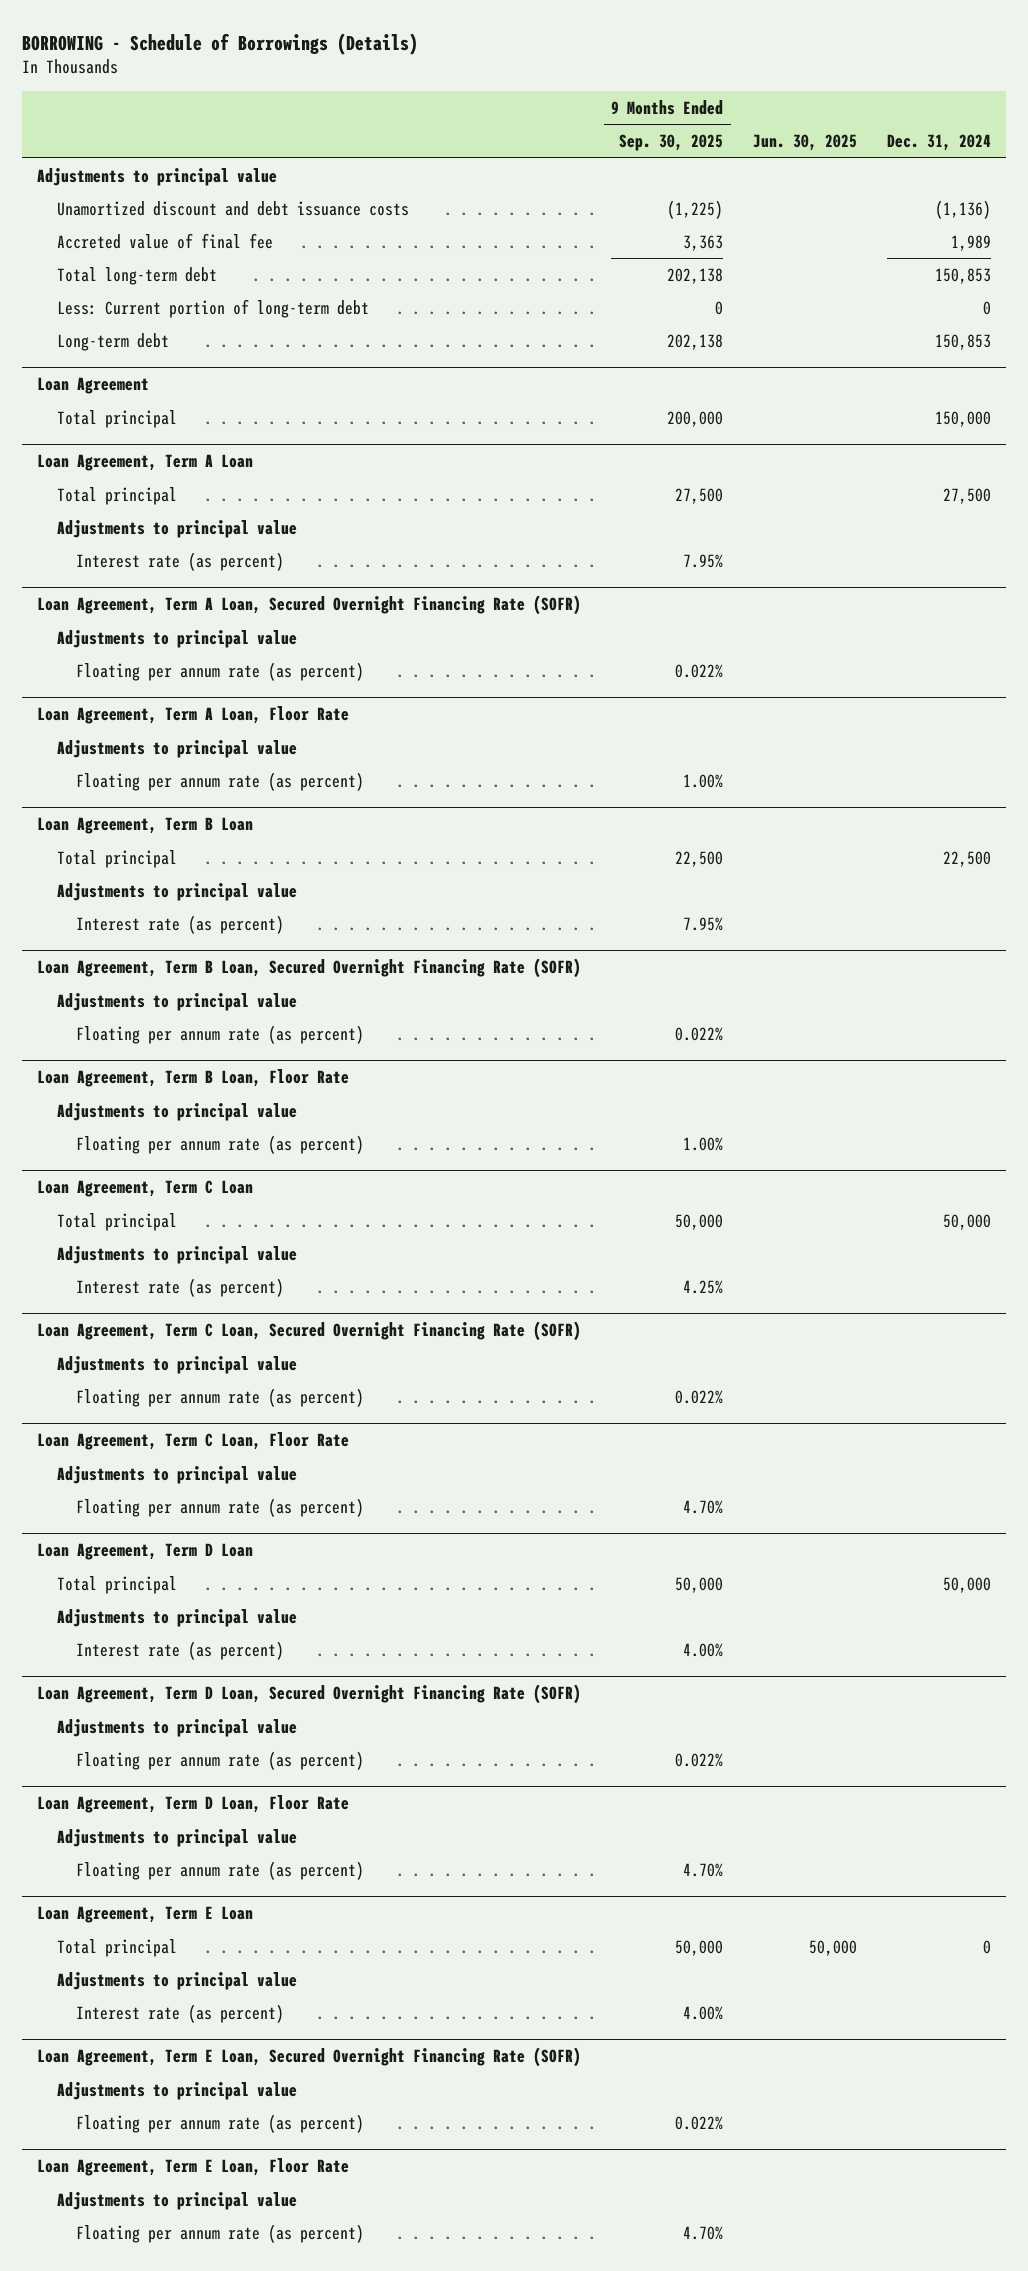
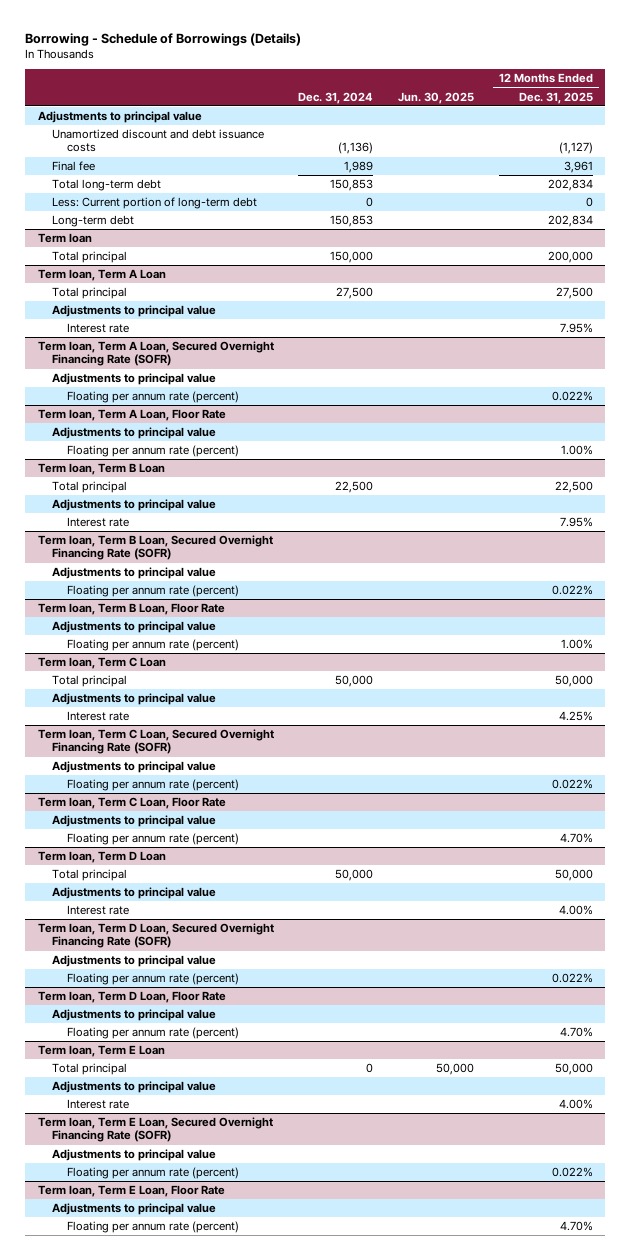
- BORROWING - Schedule of Borrowings (Details)
+ Borrowing - Schedule of Borrowings (Details)
- | 9 Months Ended Sep. 30, 2025 | Jun. 30, 2025 | Dec. 31, 2024
+ | Dec. 31, 2024 | Jun. 30, 2025 | 12 Months Ended Dec. 31, 2025
- Accreted value of final fee | 3,363 | | 1,989
+ Final fee | 1,989 | | 3,961
- Loan Agreement
+ Term loan
- Loan Agreement, Term A Loan
+ Term loan, Term A Loan
- Interest rate (as percent) | 7.95% | |
- Loan Agreement, Term A Loan, Secured Overnight Financing Rate (SOFR)
+ Interest rate | | | 7.95%
+ Term loan, Term A Loan, Secured Overnight Financing Rate (SOFR)
- Floating per annum rate (as percent) | 0.022% | |
- Loan Agreement, Term A Loan, Floor Rate
+ Floating per annum rate (percent) | | | 0.022%
+ Term loan, Term A Loan, Floor Rate
- Floating per annum rate (as percent) | 1.00% | |
- Loan Agreement, Term B Loan
+ Floating per annum rate (percent) | | | 1.00%
+ Term loan, Term B Loan
- Interest rate (as percent) | 7.95% | |
- Loan Agreement, Term B Loan, Secured Overnight Financing Rate (SOFR)
+ Interest rate | | | 7.95%
+ Term loan, Term B Loan, Secured Overnight Financing Rate (SOFR)
- Floating per annum rate (as percent) | 0.022% | |
- Loan Agreement, Term B Loan, Floor Rate
+ Floating per annum rate (percent) | | | 0.022%
+ Term loan, Term B Loan, Floor Rate
- Floating per annum rate (as percent) | 1.00% | |
- Loan Agreement, Term C Loan
+ Floating per annum rate (percent) | | | 1.00%
+ Term loan, Term C Loan
- Interest rate (as percent) | 4.25% | |
- Loan Agreement, Term C Loan, Secured Overnight Financing Rate (SOFR)
+ Interest rate | | | 4.25%
+ Term loan, Term C Loan, Secured Overnight Financing Rate (SOFR)
- Floating per annum rate (as percent) | 0.022% | |
- Loan Agreement, Term C Loan, Floor Rate
+ Floating per annum rate (percent) | | | 0.022%
+ Term loan, Term C Loan, Floor Rate
- Floating per annum rate (as percent) | 4.70% | |
- Loan Agreement, Term D Loan
+ Floating per annum rate (percent) | | | 4.70%
+ Term loan, Term D Loan
- Interest rate (as percent) | 4.00% | |
- Loan Agreement, Term D Loan, Secured Overnight Financing Rate (SOFR)
+ Interest rate | | | 4.00%
+ Term loan, Term D Loan, Secured Overnight Financing Rate (SOFR)
- Floating per annum rate (as percent) | 0.022% | |
- Loan Agreement, Term D Loan, Floor Rate
+ Floating per annum rate (percent) | | | 0.022%
+ Term loan, Term D Loan, Floor Rate
- Floating per annum rate (as percent) | 4.70% | |
- Loan Agreement, Term E Loan
+ Floating per annum rate (percent) | | | 4.70%
+ Term loan, Term E Loan
- Interest rate (as percent) | 4.00% | |
- Loan Agreement, Term E Loan, Secured Overnight Financing Rate (SOFR)
+ Interest rate | | | 4.00%
+ Term loan, Term E Loan, Secured Overnight Financing Rate (SOFR)
- Floating per annum rate (as percent) | 0.022% | |
- Loan Agreement, Term E Loan, Floor Rate
+ Floating per annum rate (percent) | | | 0.022%
+ Term loan, Term E Loan, Floor Rate
- Floating per annum rate (as percent) | 4.70% | |
+ Floating per annum rate (percent) | | | 4.70%

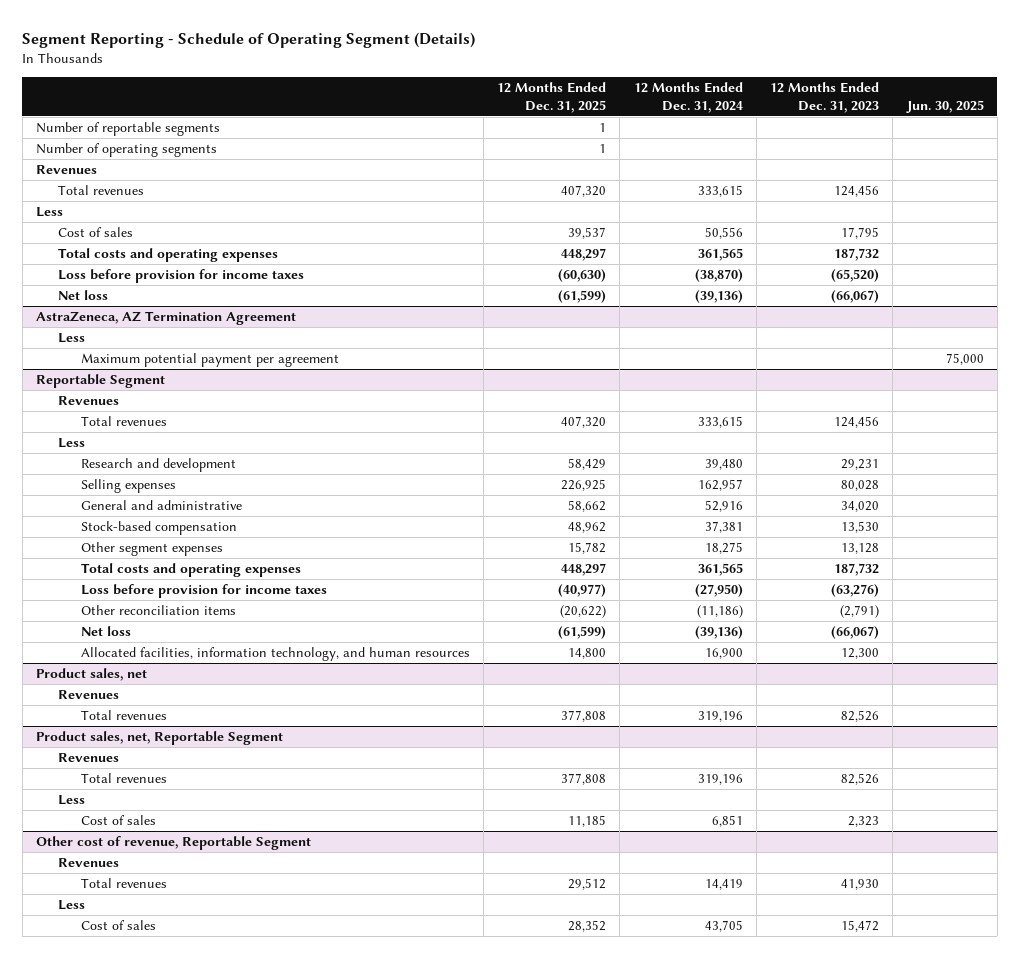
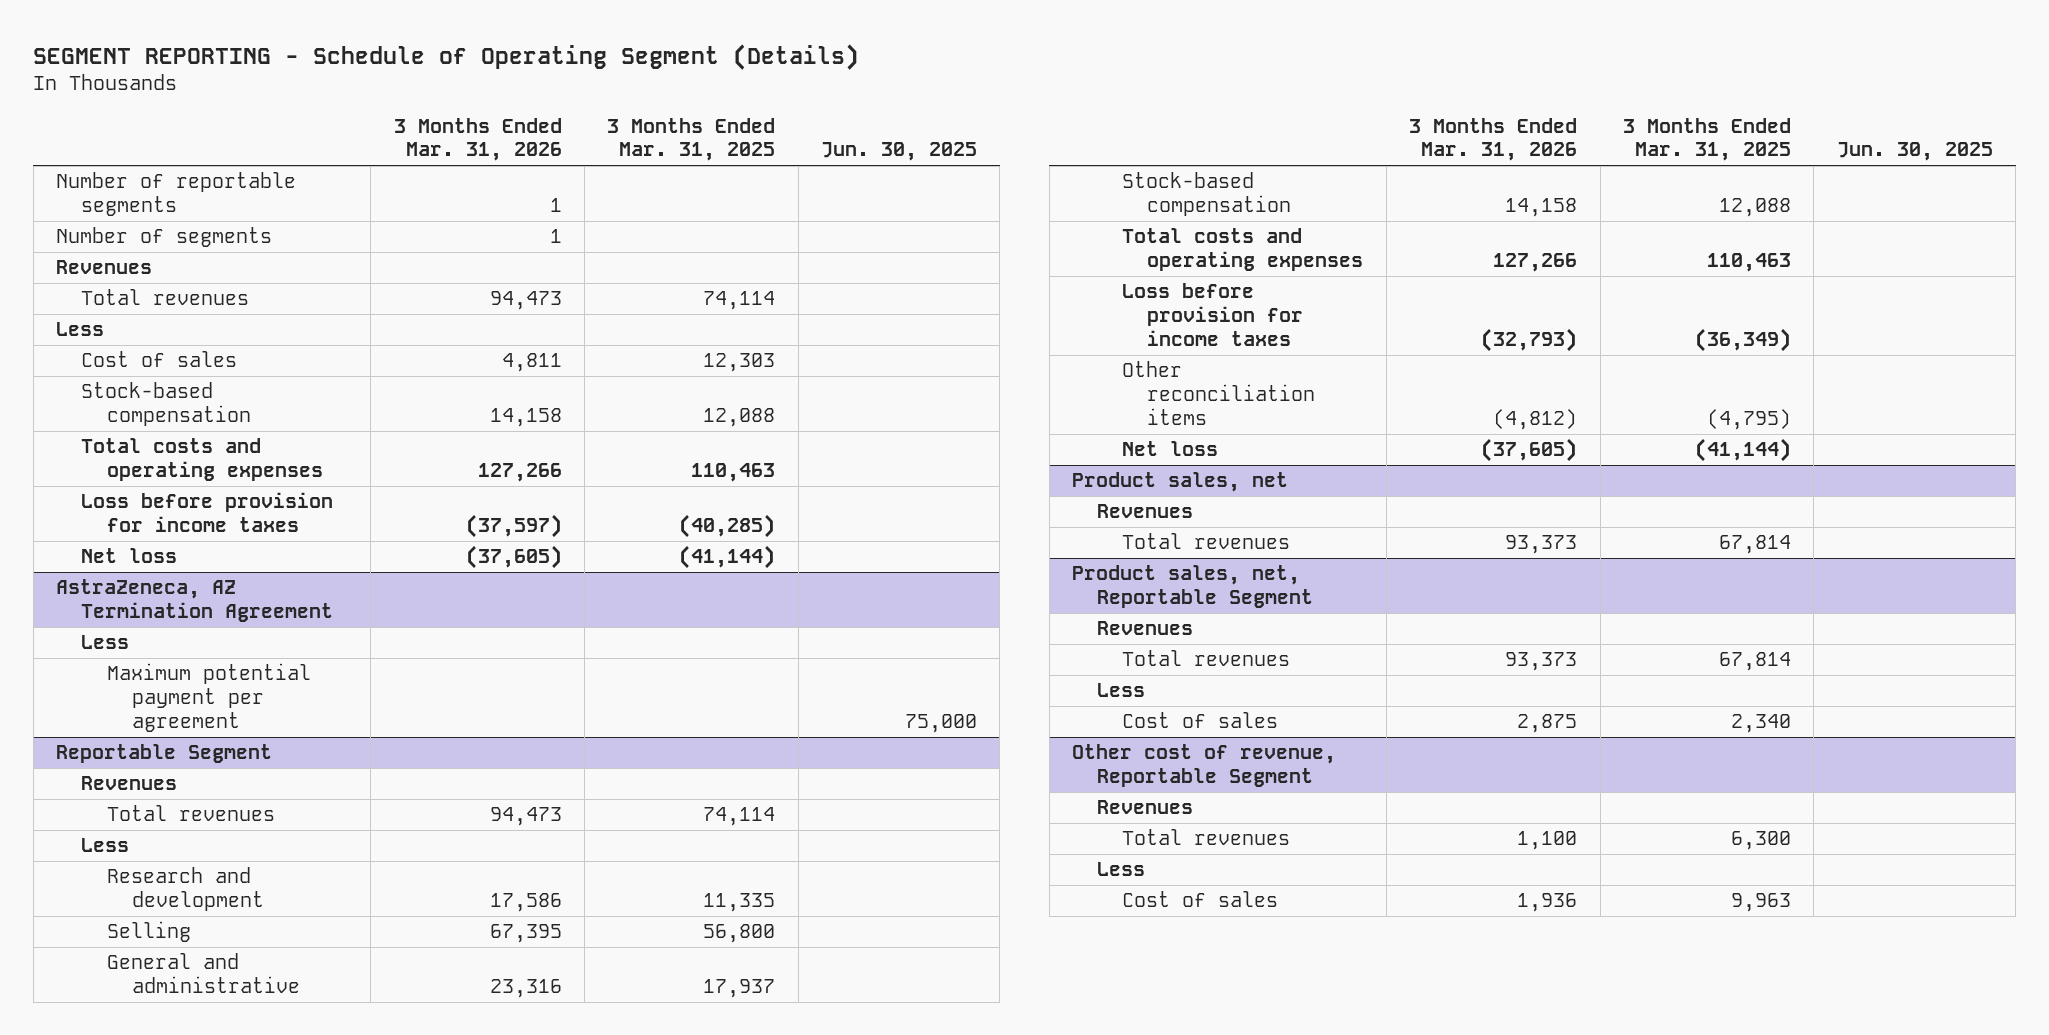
- Segment Reporting - Schedule of Operating Segment (Details)
+ SEGMENT REPORTING - Schedule of Operating Segment (Details)
- | 12 Months Ended Dec. 31, 2025 | 12 Months Ended Dec. 31, 2024 | 12 Months Ended Dec. 31, 2023 | Jun. 30, 2025
+ | 3 Months Ended Mar. 31, 2026 | 3 Months Ended Mar. 31, 2025 | Jun. 30, 2025
- Number of operating segments | 1 | | |
+ Number of segments | 1 | |
+ Stock-based compensation | 14,158 | 12,088 |
@ Reportable Segment
- Selling expenses | 226,925 | 162,957 | 80,028 |
+ Selling | 67,395 | 56,800 |
- Other segment expenses | 15,782 | 18,275 | 13,128 |
- Allocated facilities, information technology, and human resources | 14,800 | 16,900 | 12,300 |

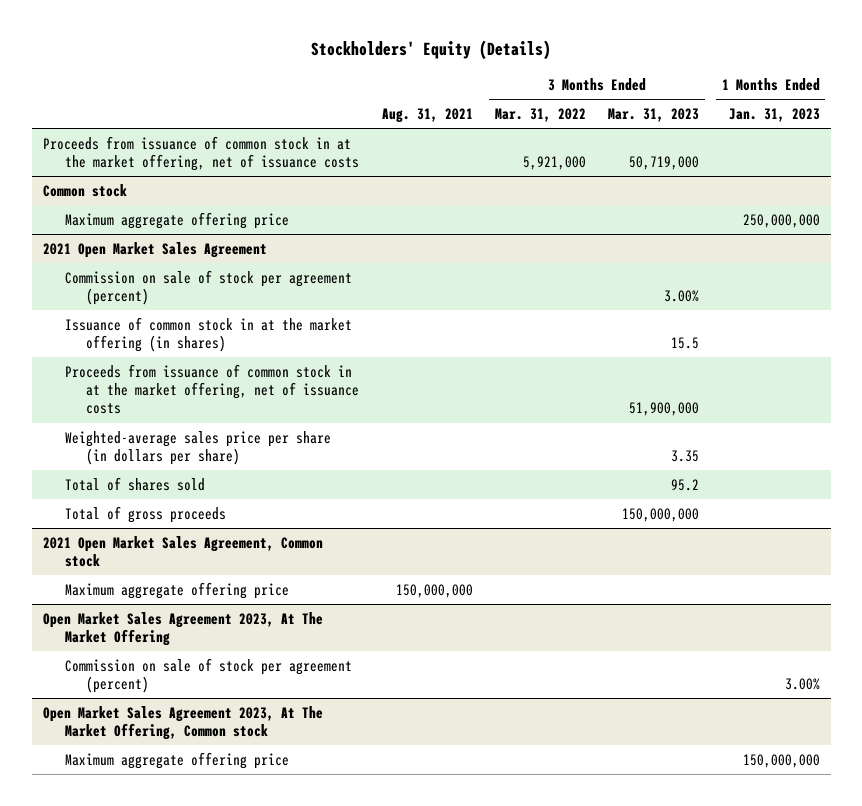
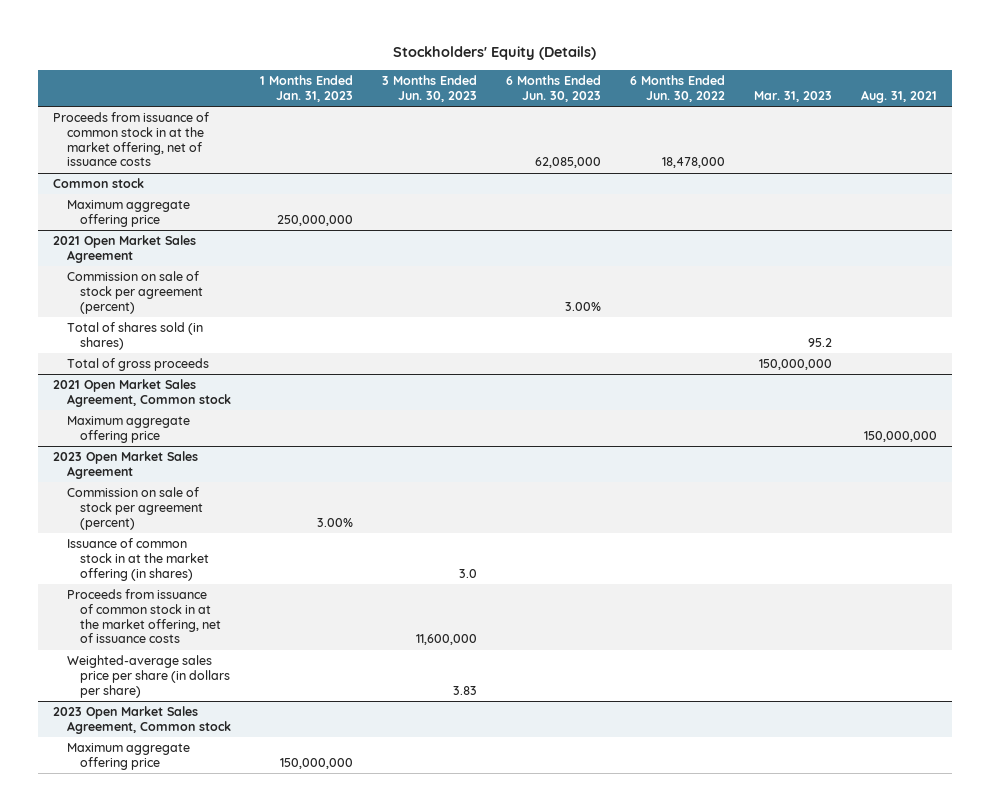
- | Aug. 31, 2021 | 3 Months Ended Mar. 31, 2022 | 3 Months Ended Mar. 31, 2023 | 1 Months Ended Jan. 31, 2023
+ | 1 Months Ended Jan. 31, 2023 | 3 Months Ended Jun. 30, 2023 | 6 Months Ended Jun. 30, 2023 | 6 Months Ended Jun. 30, 2022 | Mar. 31, 2023 | Aug. 31, 2021
@ 2021 Open Market Sales Agreement
- Issuance of common stock in at the market offering (in shares) | | | 15.5 |
- Proceeds from issuance of common stock in at the market offering, net of issuance costs | | | 51,900,000 |
- Weighted-average sales price per share (in dollars per share) | | | 3.35 |
- Total of shares sold | | | 95.2 |
+ Total of shares sold (in shares) | | | | | 95.2 |
- Open Market Sales Agreement 2023, At The Market Offering
+ 2023 Open Market Sales Agreement
- Open Market Sales Agreement 2023, At The Market Offering, Common stock
+ Issuance of common stock in at the market offering (in shares) | | 3.0 | | | |
+ Proceeds from issuance of common stock in at the market offering, net of issuance costs | | 11,600,000 | | | |
+ Weighted-average sales price per share (in dollars per share) | | 3.83 | | | |
+ 2023 Open Market Sales Agreement, Common stock

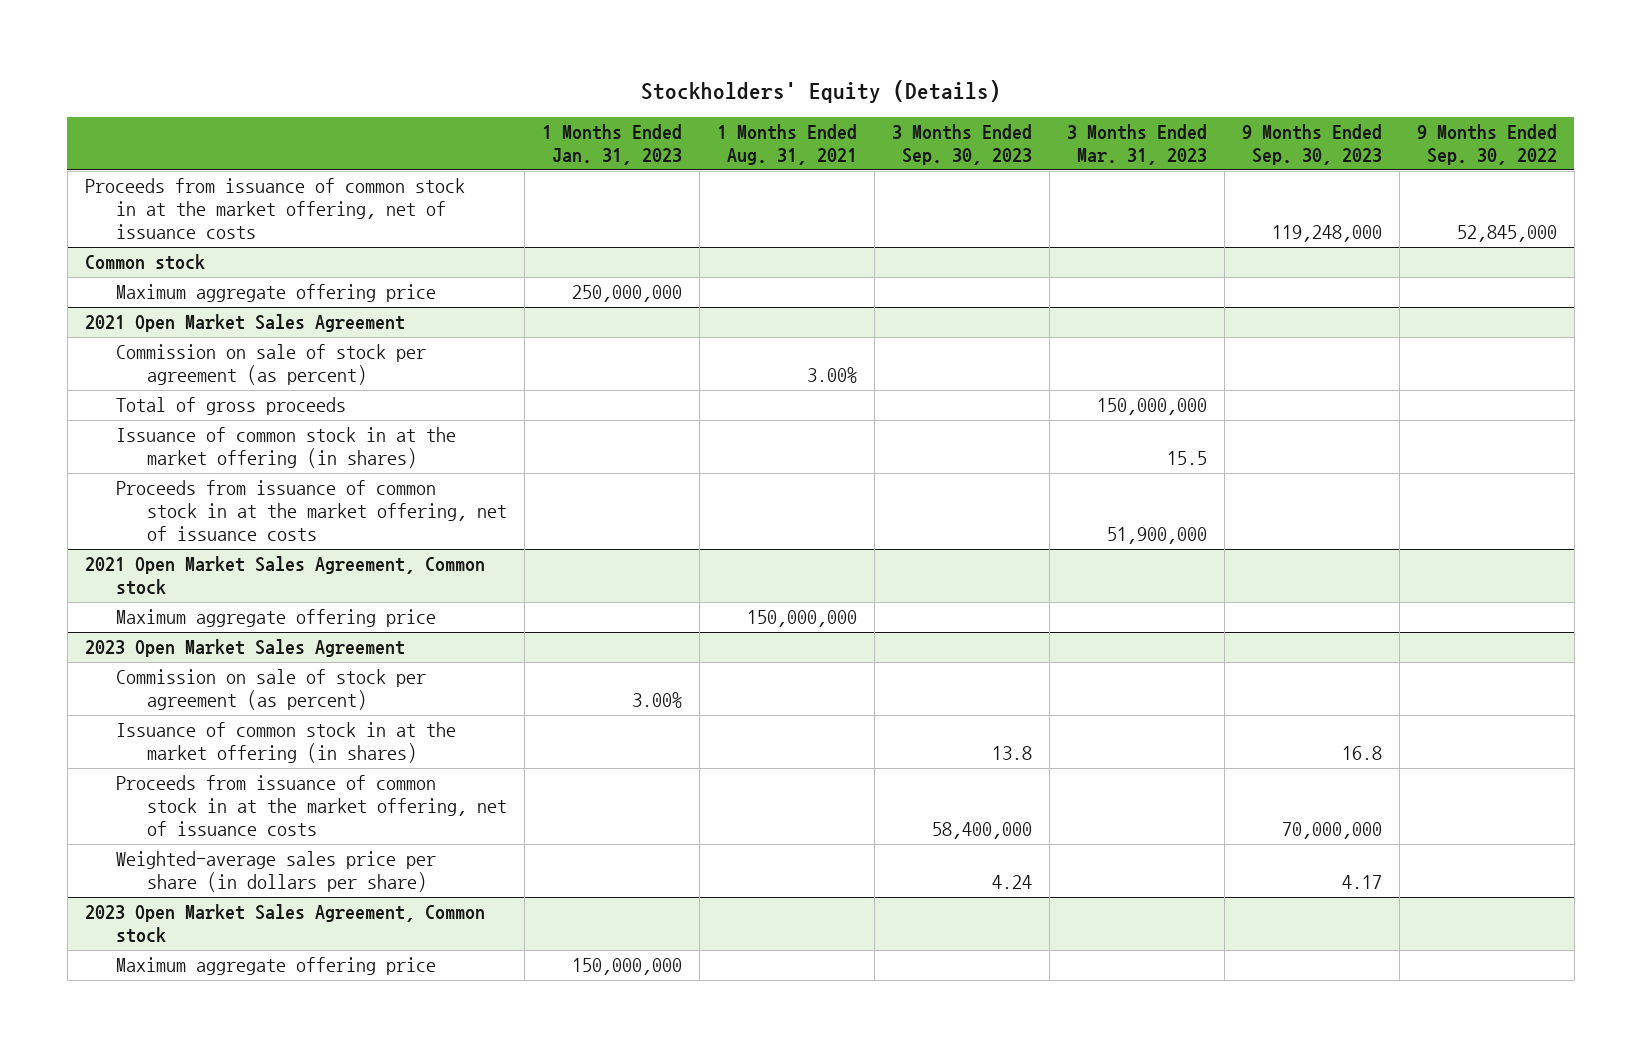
- | 1 Months Ended Jan. 31, 2023 | 3 Months Ended Jun. 30, 2023 | 6 Months Ended Jun. 30, 2023 | 6 Months Ended Jun. 30, 2022 | Mar. 31, 2023 | Aug. 31, 2021
+ | 1 Months Ended Jan. 31, 2023 | 1 Months Ended Aug. 31, 2021 | 3 Months Ended Sep. 30, 2023 | 3 Months Ended Mar. 31, 2023 | 9 Months Ended Sep. 30, 2023 | 9 Months Ended Sep. 30, 2022
@ 2021 Open Market Sales Agreement
- Commission on sale of stock per agreement (percent) | | | 3.00% | | |
- Total of shares sold (in shares) | | | | | 95.2 |
+ Commission on sale of stock per agreement (as percent) | | 3.00% | | | |
+ Issuance of common stock in at the market offering (in shares) | | | | 15.5 | |
+ Proceeds from issuance of common stock in at the market offering, net of issuance costs | | | | 51,900,000 | |
@ 2023 Open Market Sales Agreement
- Commission on sale of stock per agreement (percent) | 3.00% | | | | |
+ Commission on sale of stock per agreement (as percent) | 3.00% | | | | |

